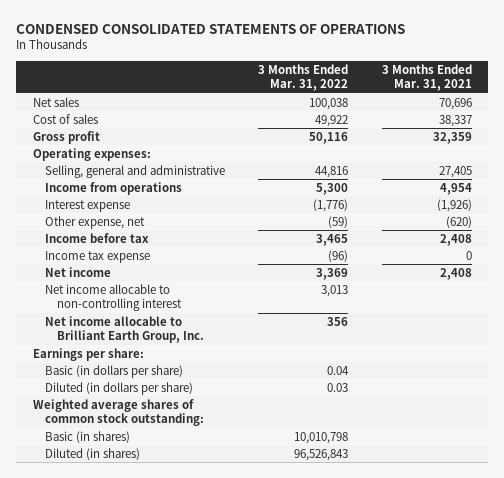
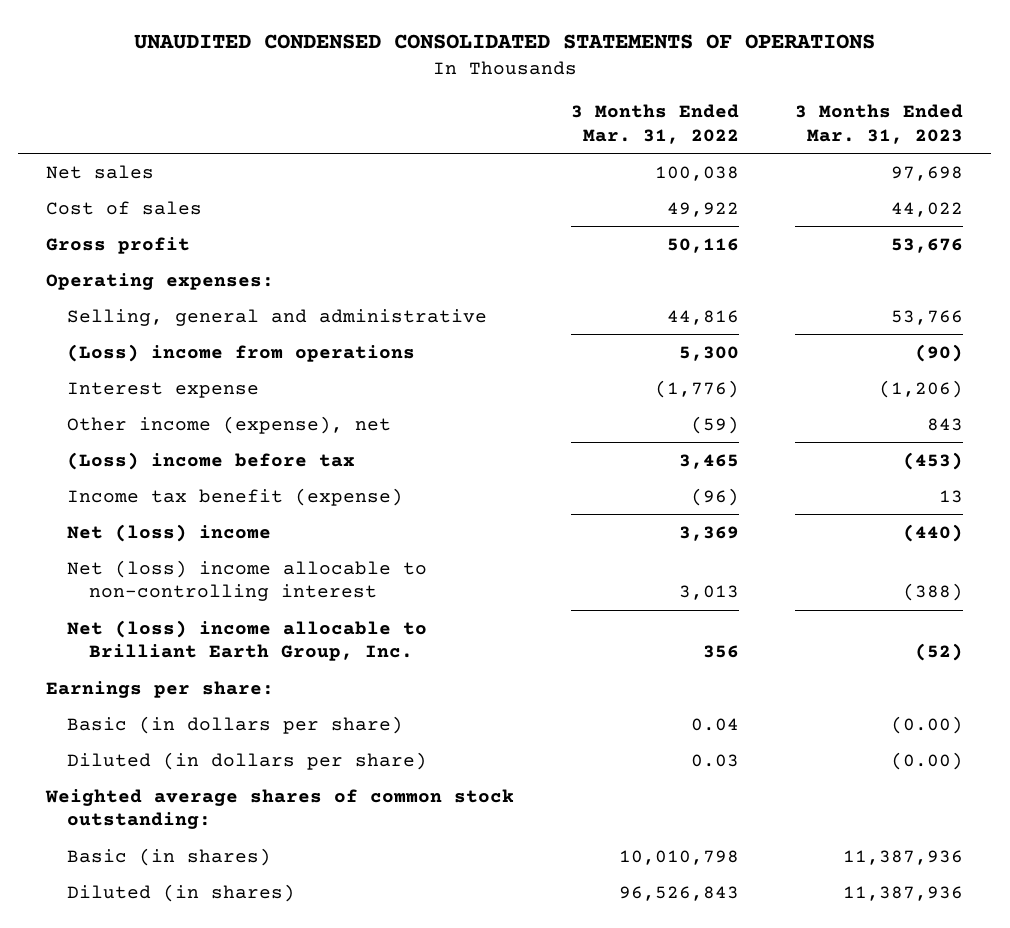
- CONDENSED CONSOLIDATED STATEMENTS OF OPERATIONS
+ UNAUDITED CONDENSED CONSOLIDATED STATEMENTS OF OPERATIONS
- | 3 Months Ended Mar. 31, 2022 | 3 Months Ended Mar. 31, 2021
+ | 3 Months Ended Mar. 31, 2022 | 3 Months Ended Mar. 31, 2023
- Income from operations | 5,300 | 4,954
+ (Loss) income from operations | 5,300 | (90)
- Other expense, net | (59) | (620)
- Income before tax | 3,465 | 2,408
- Income tax expense | (96) | 0
- Net income | 3,369 | 2,408
- Net income allocable to non-controlling interest | 3,013 |
- Net income allocable to Brilliant Earth Group, Inc. | 356 |
+ Other income (expense), net | (59) | 843
+ (Loss) income before tax | 3,465 | (453)
+ Income tax benefit (expense) | (96) | 13
+ Net (loss) income | 3,369 | (440)
+ Net (loss) income allocable to non-controlling interest | 3,013 | (388)
+ Net (loss) income allocable to Brilliant Earth Group, Inc. | 356 | (52)

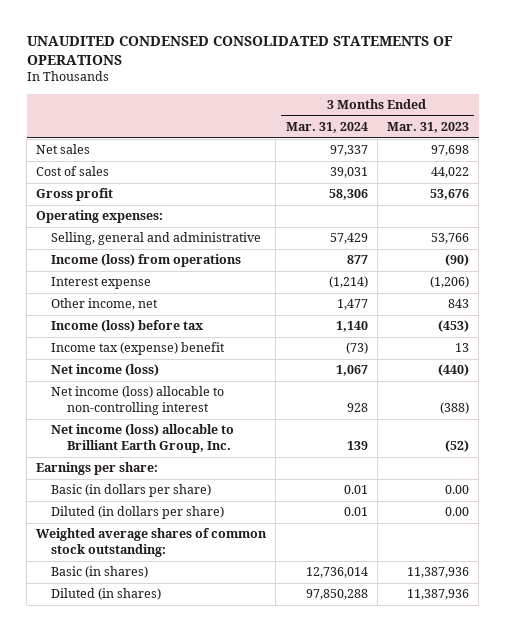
- | 3 Months Ended Mar. 31, 2022 | 3 Months Ended Mar. 31, 2023
+ | 3 Months Ended Mar. 31, 2024 | 3 Months Ended Mar. 31, 2023
- (Loss) income from operations | 5,300 | (90)
+ Income (loss) from operations | 877 | (90)
- Other income (expense), net | (59) | 843
- (Loss) income before tax | 3,465 | (453)
- Income tax benefit (expense) | (96) | 13
- Net (loss) income | 3,369 | (440)
- Net (loss) income allocable to non-controlling interest | 3,013 | (388)
- Net (loss) income allocable to Brilliant Earth Group, Inc. | 356 | (52)
+ Other income, net | 1,477 | 843
+ Income (loss) before tax | 1,140 | (453)
+ Income tax (expense) benefit | (73) | 13
+ Net income (loss) | 1,067 | (440)
+ Net income (loss) allocable to non-controlling interest | 928 | (388)
+ Net income (loss) allocable to Brilliant Earth Group, Inc. | 139 | (52)
- Basic (in dollars per share) | 0.04 | (0.00)
- Diluted (in dollars per share) | 0.03 | (0.00)
+ Basic (in dollars per share) | 0.01 | 0.00
+ Diluted (in dollars per share) | 0.01 | 0.00

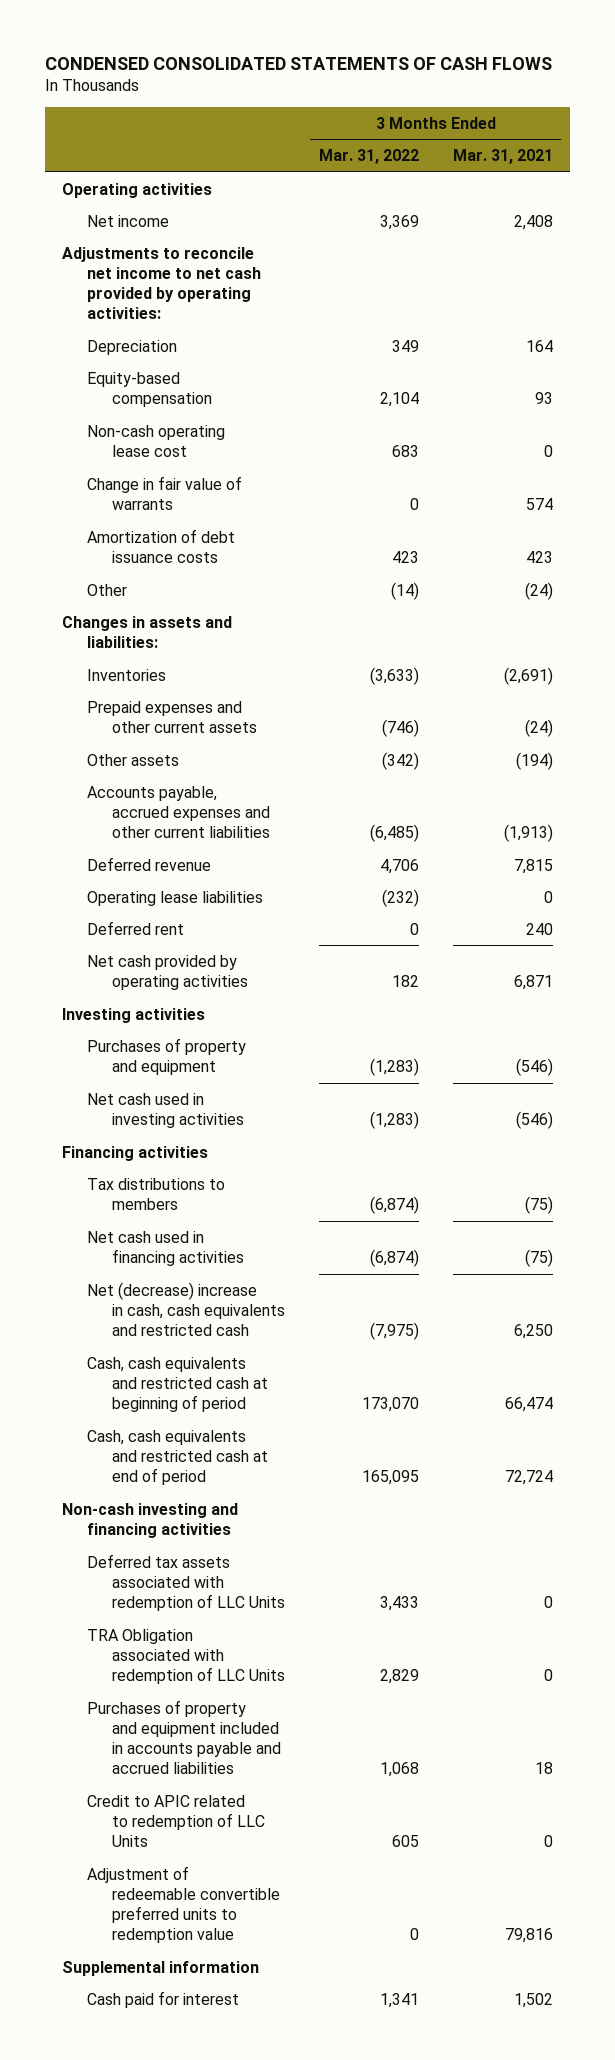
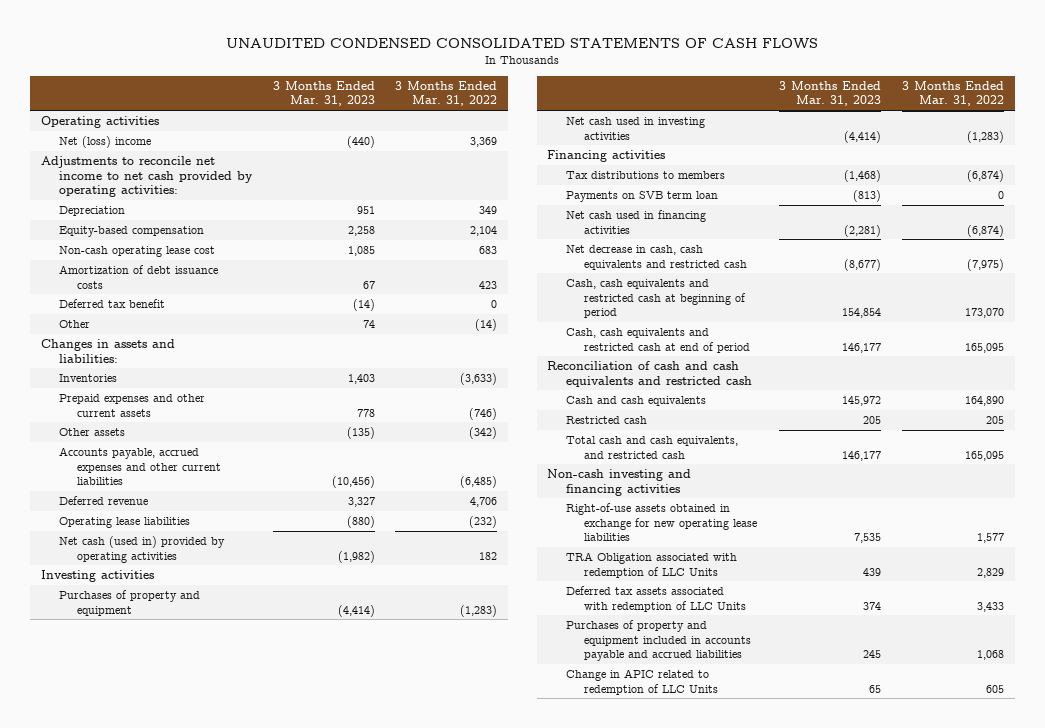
- CONDENSED CONSOLIDATED STATEMENTS OF CASH FLOWS
+ UNAUDITED CONDENSED CONSOLIDATED STATEMENTS OF CASH FLOWS
- | 3 Months Ended Mar. 31, 2022 | 3 Months Ended Mar. 31, 2021
+ | 3 Months Ended Mar. 31, 2023 | 3 Months Ended Mar. 31, 2022
- Net income | 3,369 | 2,408
+ Net (loss) income | (440) | 3,369
- Change in fair value of warrants | 0 | 574
+ Deferred tax benefit | (14) | 0
- Deferred rent | 0 | 240
- Net cash provided by operating activities | 182 | 6,871
+ Net cash (used in) provided by operating activities | (1,982) | 182
+ Payments on SVB term loan | (813) | 0
- Net (decrease) increase in cash, cash equivalents and restricted cash | (7,975) | 6,250
+ Net decrease in cash, cash equivalents and restricted cash | (8,677) | (7,975)
+ Reconciliation of cash and cash equivalents and restricted cash
+ Cash and cash equivalents | 145,972 | 164,890
+ Restricted cash | 205 | 205
+ Total cash and cash equivalents, and restricted cash | 146,177 | 165,095
+ Right-of-use assets obtained in exchange for new operating lease liabilities | 7,535 | 1,577
moved down: Deferred tax assets associated with redemption of LLC Units | 374 | 3,433
- Credit to APIC related to redemption of LLC Units | 605 | 0
- Adjustment of redeemable convertible preferred units to redemption value | 0 | 79,816
- Supplemental information
- Cash paid for interest | 1,341 | 1,502
+ Change in APIC related to redemption of LLC Units | 65 | 605

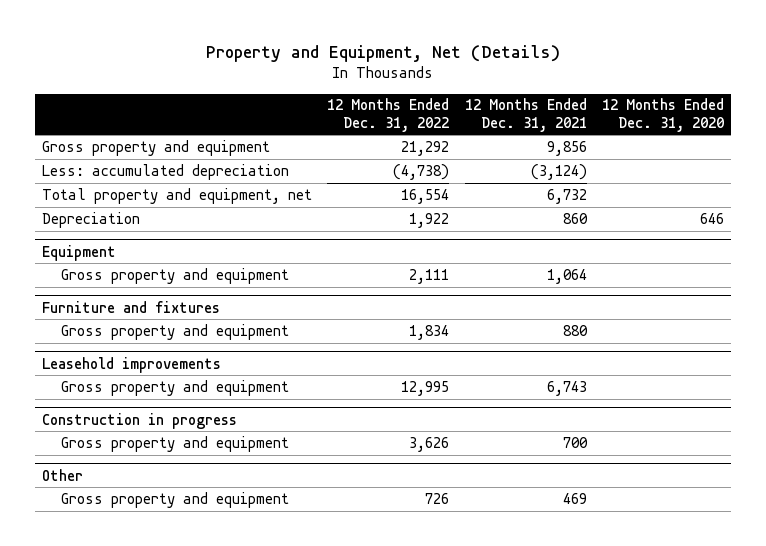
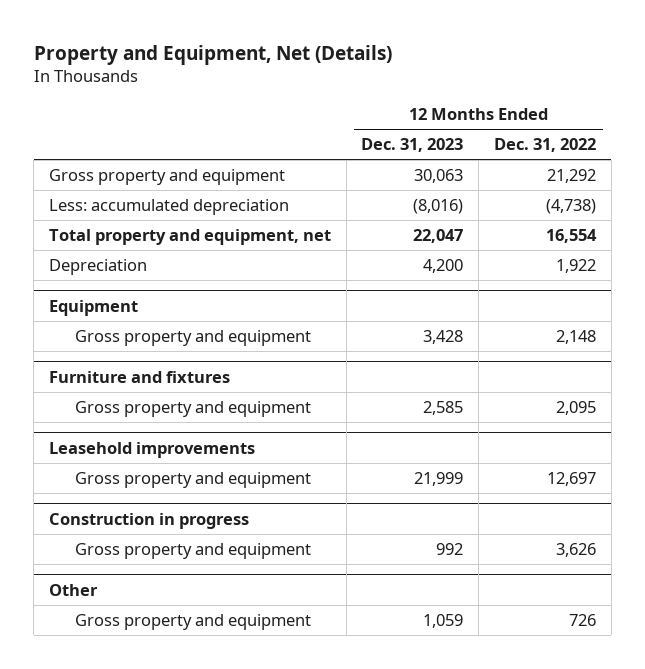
- | 12 Months Ended Dec. 31, 2022 | 12 Months Ended Dec. 31, 2021 | 12 Months Ended Dec. 31, 2020
+ | 12 Months Ended Dec. 31, 2023 | 12 Months Ended Dec. 31, 2022
@ Equipment
- Gross property and equipment | 2,111 | 1,064 |
+ Gross property and equipment | 3,428 | 2,148
@ Furniture and fixtures
- Gross property and equipment | 1,834 | 880 |
+ Gross property and equipment | 2,585 | 2,095
@ Leasehold improvements
- Gross property and equipment | 12,995 | 6,743 |
+ Gross property and equipment | 21,999 | 12,697

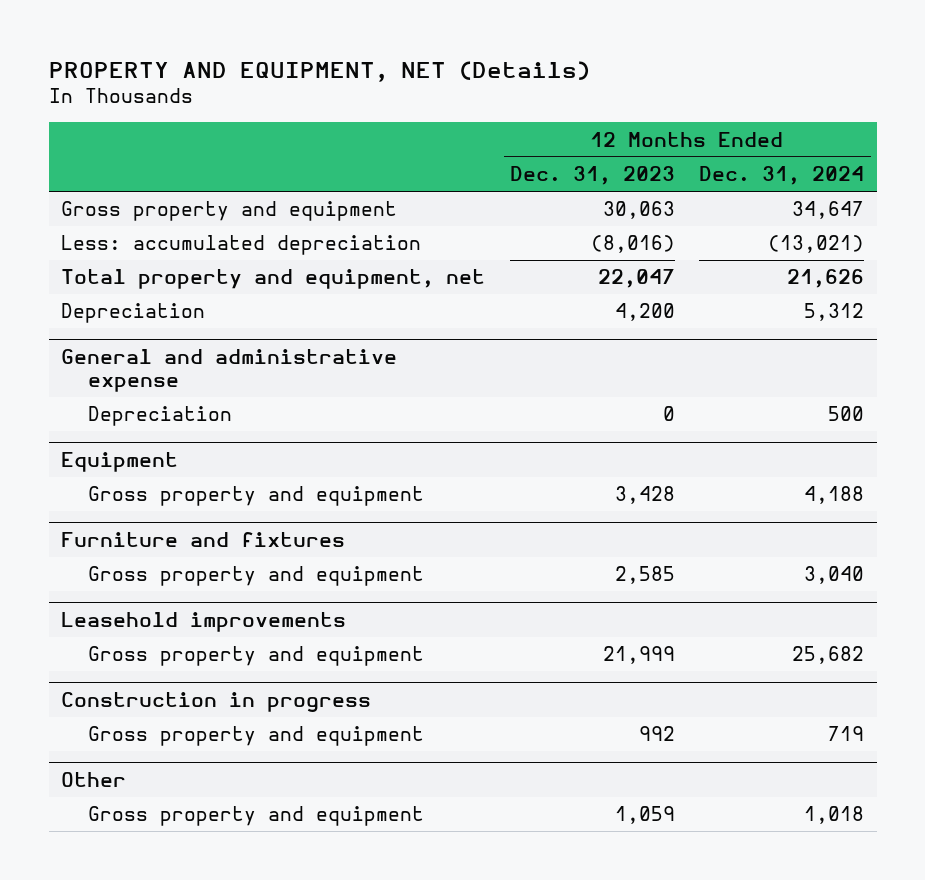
- Property and Equipment, Net (Details)
+ PROPERTY AND EQUIPMENT, NET (Details)
- | 12 Months Ended Dec. 31, 2023 | 12 Months Ended Dec. 31, 2022
+ | 12 Months Ended Dec. 31, 2023 | 12 Months Ended Dec. 31, 2024
+ General and administrative expense
+ Depreciation | 0 | 500

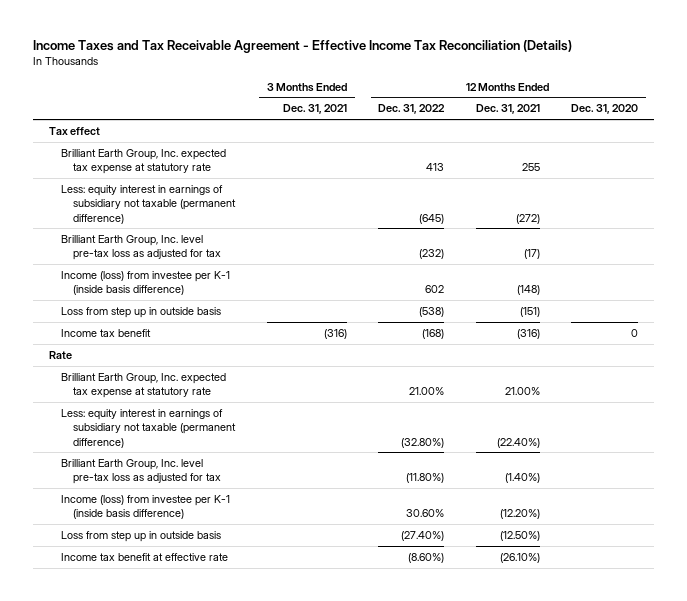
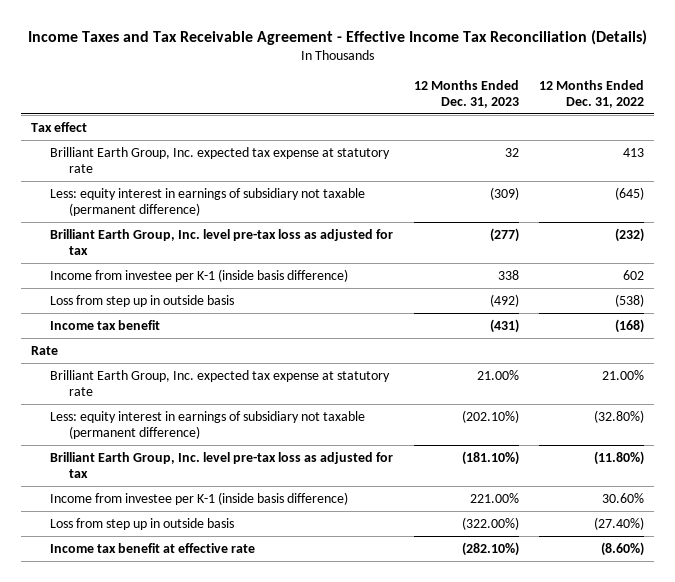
- | 3 Months Ended Dec. 31, 2021 | 12 Months Ended Dec. 31, 2022 | 12 Months Ended Dec. 31, 2021 | 12 Months Ended Dec. 31, 2020
+ | 12 Months Ended Dec. 31, 2023 | 12 Months Ended Dec. 31, 2022
- Income (loss) from investee per K-1 (inside basis difference) | | 602 | (148) |
+ Income from investee per K-1 (inside basis difference) | 338 | 602
- Income (loss) from investee per K-1 (inside basis difference) | | 30.60% | (12.20%) |
+ Income from investee per K-1 (inside basis difference) | 221.00% | 30.60%

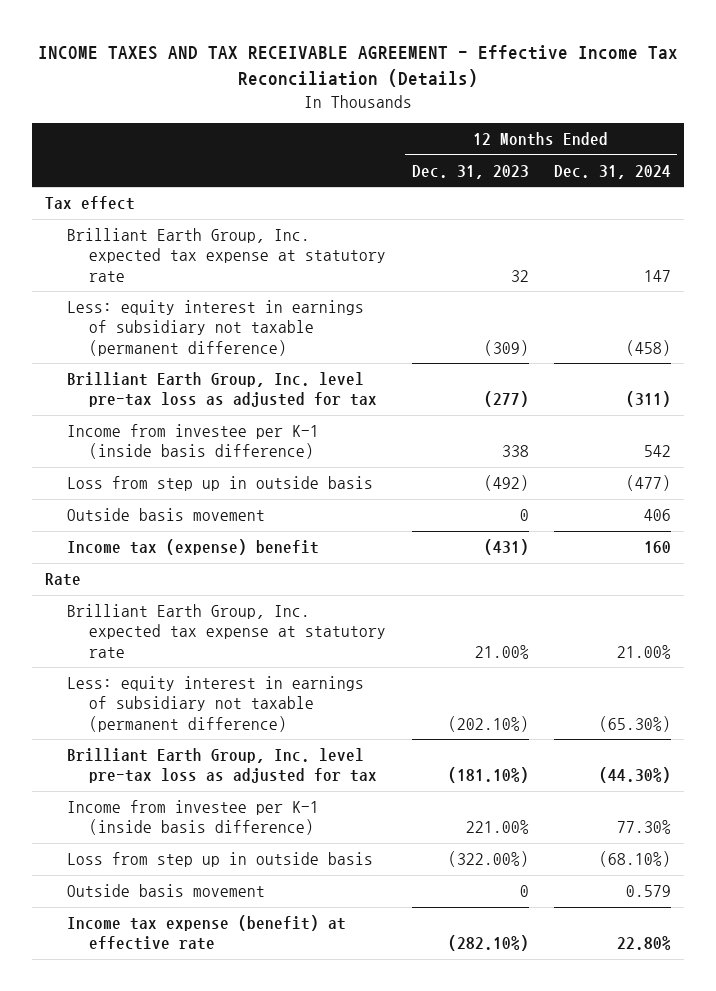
- Income Taxes and Tax Receivable Agreement - Effective Income Tax Reconciliation (Details)
+ INCOME TAXES AND TAX RECEIVABLE AGREEMENT - Effective Income Tax Reconciliation (Details)
- | 12 Months Ended Dec. 31, 2023 | 12 Months Ended Dec. 31, 2022
+ | 12 Months Ended Dec. 31, 2023 | 12 Months Ended Dec. 31, 2024
- Income tax benefit | (431) | (168)
+ Outside basis movement | 0 | 406
+ Income tax (expense) benefit | (431) | 160
- Income tax benefit at effective rate | (282.10%) | (8.60%)
+ Outside basis movement | 0 | 0.579
+ Income tax expense (benefit) at effective rate | (282.10%) | 22.80%

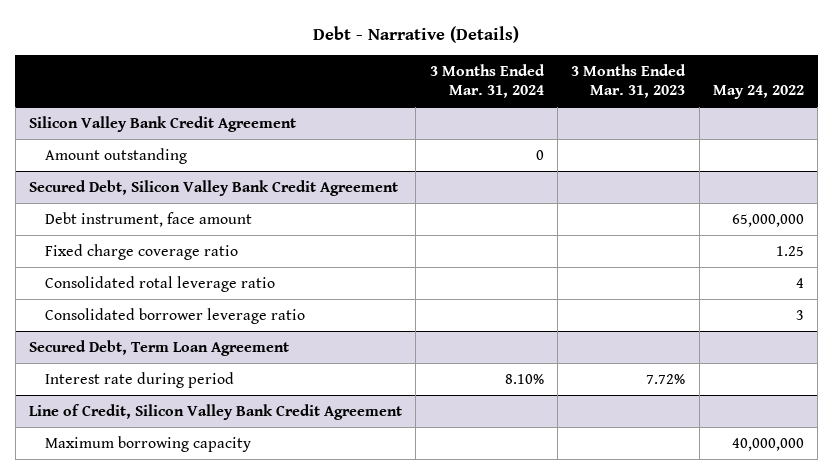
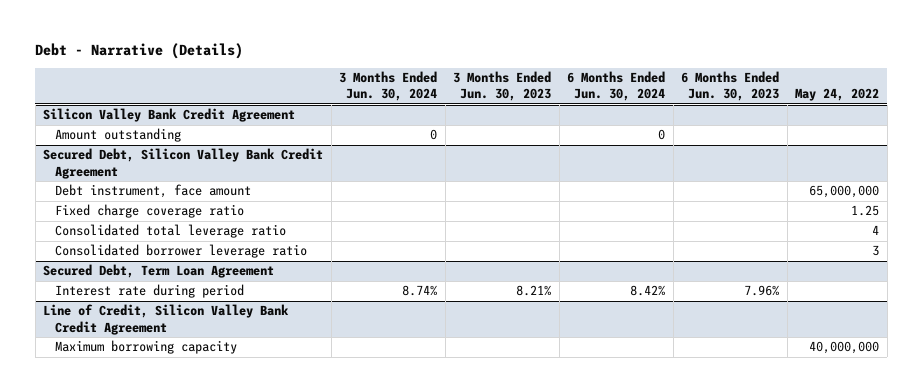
- | 3 Months Ended Mar. 31, 2024 | 3 Months Ended Mar. 31, 2023 | May 24, 2022
+ | 3 Months Ended Jun. 30, 2024 | 3 Months Ended Jun. 30, 2023 | 6 Months Ended Jun. 30, 2024 | 6 Months Ended Jun. 30, 2023 | May 24, 2022
@ Secured Debt, Silicon Valley Bank Credit Agreement
- Consolidated rotal leverage ratio | | | 4
+ Consolidated total leverage ratio | | | | | 4

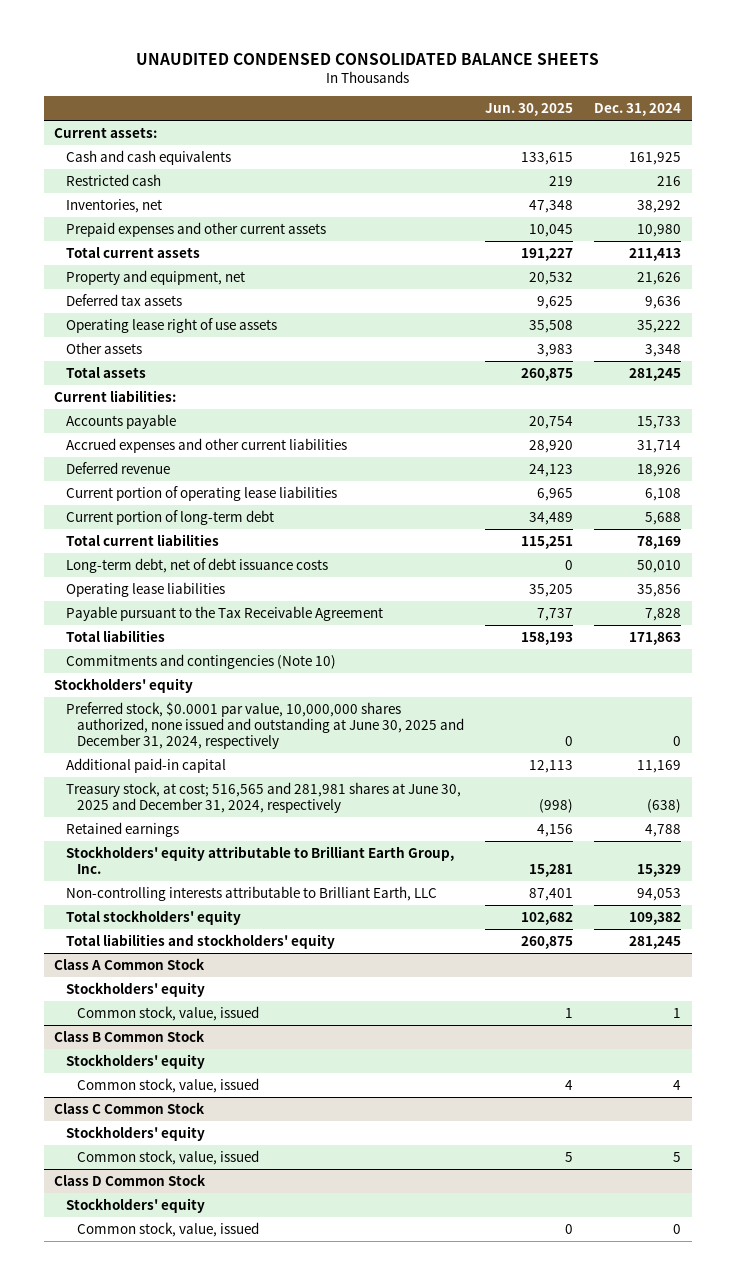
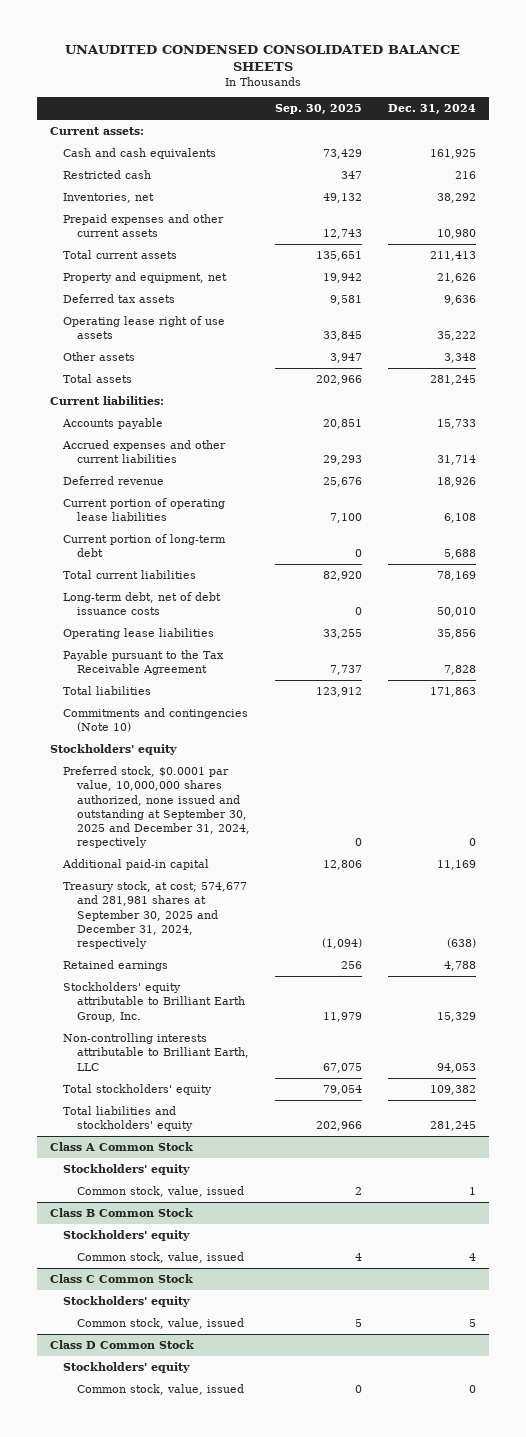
- | Jun. 30, 2025 | Dec. 31, 2024
+ | Sep. 30, 2025 | Dec. 31, 2024
- Preferred stock, $0.0001 par value, 10,000,000 shares authorized, none issued and outstanding at June 30, 2025 and December 31, 2024, respectively | 0 | 0
+ Preferred stock, $0.0001 par value, 10,000,000 shares authorized, none issued and outstanding at September 30, 2025 and December 31, 2024, respectively | 0 | 0
- Treasury stock, at cost; 516,565 and 281,981 shares at June 30, 2025 and December 31, 2024, respectively | (998) | (638)
+ Treasury stock, at cost; 574,677 and 281,981 shares at September 30, 2025 and December 31, 2024, respectively | (1,094) | (638)

